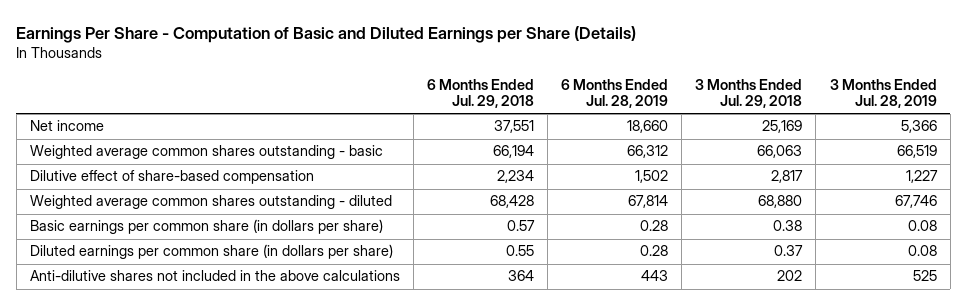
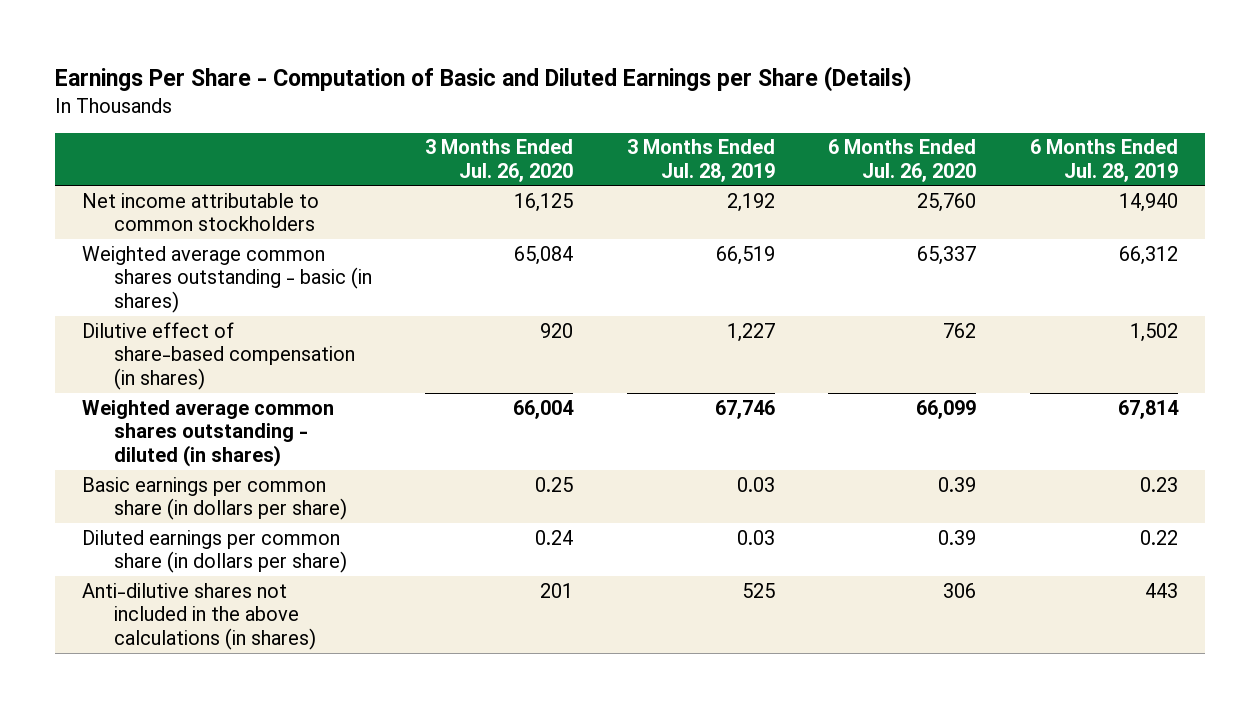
- | 6 Months Ended Jul. 29, 2018 | 6 Months Ended Jul. 28, 2019 | 3 Months Ended Jul. 29, 2018 | 3 Months Ended Jul. 28, 2019
+ | 3 Months Ended Jul. 26, 2020 | 3 Months Ended Jul. 28, 2019 | 6 Months Ended Jul. 26, 2020 | 6 Months Ended Jul. 28, 2019
- Net income | 37,551 | 18,660 | 25,169 | 5,366
- Weighted average common shares outstanding - basic | 66,194 | 66,312 | 66,063 | 66,519
- Dilutive effect of share-based compensation | 2,234 | 1,502 | 2,817 | 1,227
- Weighted average common shares outstanding - diluted | 68,428 | 67,814 | 68,880 | 67,746
- Basic earnings per common share (in dollars per share) | 0.57 | 0.28 | 0.38 | 0.08
- Diluted earnings per common share (in dollars per share) | 0.55 | 0.28 | 0.37 | 0.08
- Anti-dilutive shares not included in the above calculations | 364 | 443 | 202 | 525
+ Net income attributable to common stockholders | 16,125 | 2,192 | 25,760 | 14,940
+ Weighted average common shares outstanding - basic (in shares) | 65,084 | 66,519 | 65,337 | 66,312
+ Dilutive effect of share-based compensation (in shares) | 920 | 1,227 | 762 | 1,502
+ Weighted average common shares outstanding - diluted (in shares) | 66,004 | 67,746 | 66,099 | 67,814
+ Basic earnings per common share (in dollars per share) | 0.25 | 0.03 | 0.39 | 0.23
+ Diluted earnings per common share (in dollars per share) | 0.24 | 0.03 | 0.39 | 0.22
+ Anti-dilutive shares not included in the above calculations (in shares) | 201 | 525 | 306 | 443

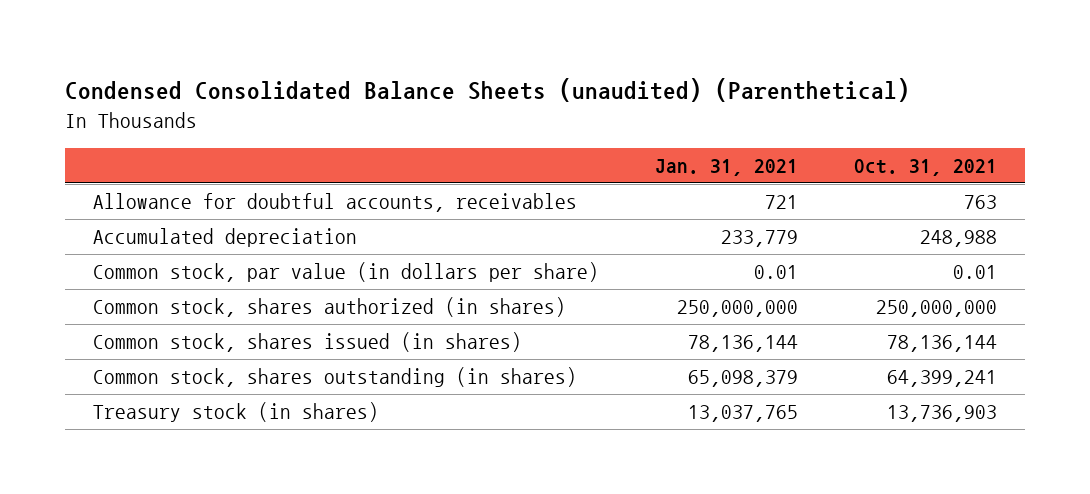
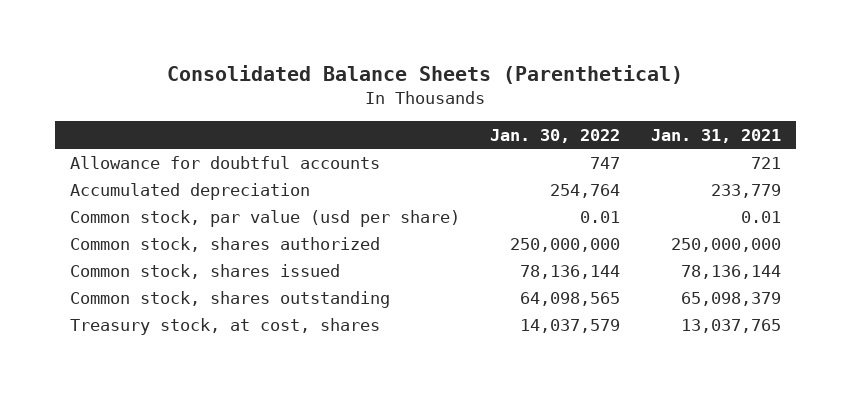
- Condensed Consolidated Balance Sheets (unaudited) (Parenthetical)
+ Consolidated Balance Sheets (Parenthetical)
- | Jan. 31, 2021 | Oct. 31, 2021
+ | Jan. 30, 2022 | Jan. 31, 2021
- Allowance for doubtful accounts, receivables | 721 | 763
+ Allowance for doubtful accounts | 747 | 721
- Common stock, par value (in dollars per share) | 0.01 | 0.01
- Common stock, shares authorized (in shares) | 250,000,000 | 250,000,000
- Common stock, shares issued (in shares) | 78,136,144 | 78,136,144
- Common stock, shares outstanding (in shares) | 65,098,379 | 64,399,241
- Treasury stock (in shares) | 13,037,765 | 13,736,903
+ Common stock, par value (usd per share) | 0.01 | 0.01
+ Common stock, shares authorized | 250,000,000 | 250,000,000
+ Common stock, shares issued | 78,136,144 | 78,136,144
+ Common stock, shares outstanding | 64,098,565 | 65,098,379
+ Treasury stock, at cost, shares | 14,037,579 | 13,037,765

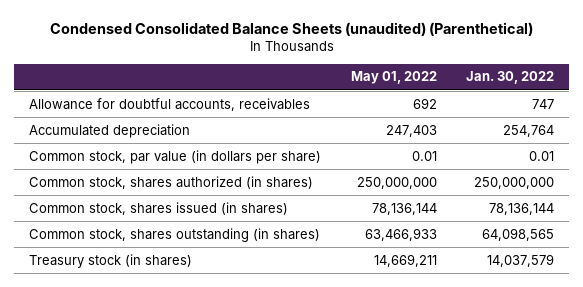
- Consolidated Balance Sheets (Parenthetical)
+ Condensed Consolidated Balance Sheets (unaudited) (Parenthetical)
- | Jan. 30, 2022 | Jan. 31, 2021
+ | May 01, 2022 | Jan. 30, 2022
- Allowance for doubtful accounts | 747 | 721
+ Allowance for doubtful accounts, receivables | 692 | 747
- Common stock, par value (usd per share) | 0.01 | 0.01
- Common stock, shares authorized | 250,000,000 | 250,000,000
- Common stock, shares issued | 78,136,144 | 78,136,144
- Common stock, shares outstanding | 64,098,565 | 65,098,379
- Treasury stock, at cost, shares | 14,037,579 | 13,037,765
+ Common stock, par value (in dollars per share) | 0.01 | 0.01
+ Common stock, shares authorized (in shares) | 250,000,000 | 250,000,000
+ Common stock, shares issued (in shares) | 78,136,144 | 78,136,144
+ Common stock, shares outstanding (in shares) | 63,466,933 | 64,098,565
+ Treasury stock (in shares) | 14,669,211 | 14,037,579

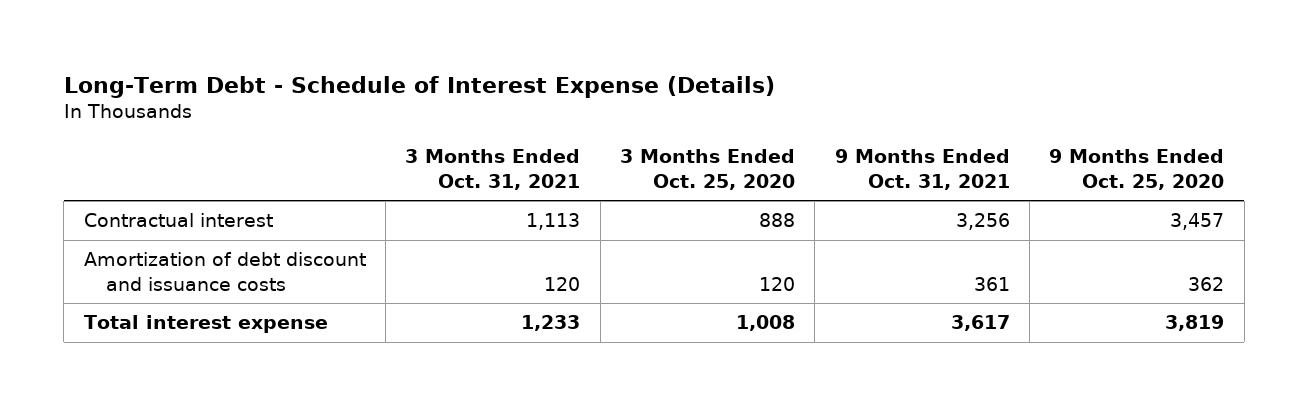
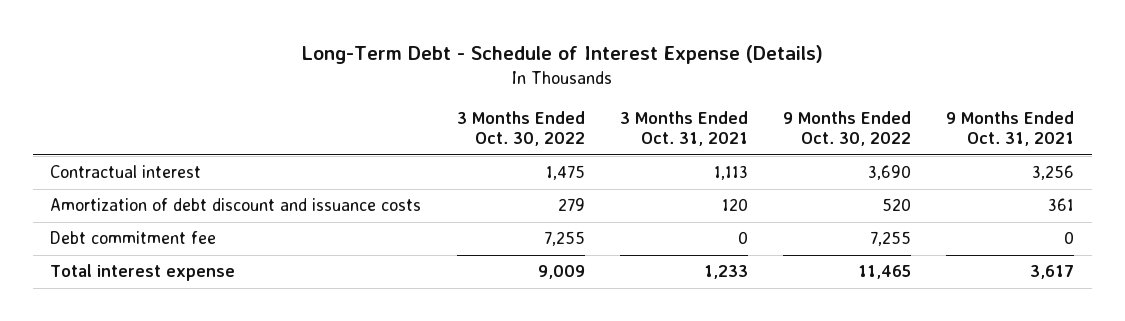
- | 3 Months Ended Oct. 31, 2021 | 3 Months Ended Oct. 25, 2020 | 9 Months Ended Oct. 31, 2021 | 9 Months Ended Oct. 25, 2020
+ | 3 Months Ended Oct. 30, 2022 | 3 Months Ended Oct. 31, 2021 | 9 Months Ended Oct. 30, 2022 | 9 Months Ended Oct. 31, 2021
+ Debt commitment fee | 7,255 | 0 | 7,255 | 0

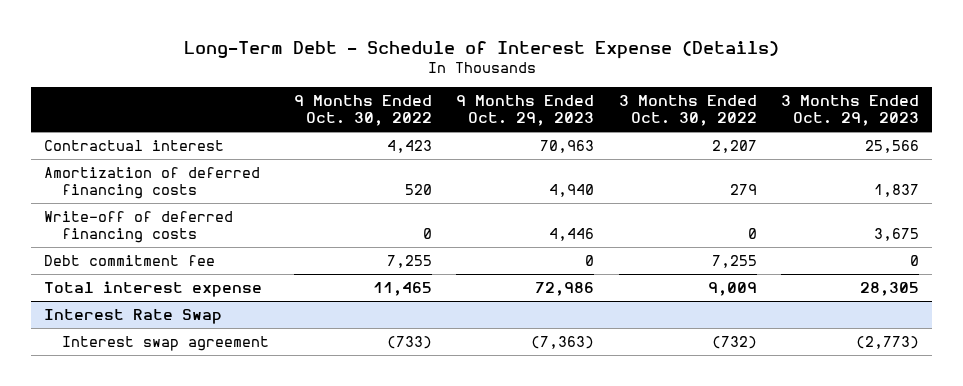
- | 3 Months Ended Oct. 30, 2022 | 3 Months Ended Oct. 31, 2021 | 9 Months Ended Oct. 30, 2022 | 9 Months Ended Oct. 31, 2021
+ | 9 Months Ended Oct. 30, 2022 | 9 Months Ended Oct. 29, 2023 | 3 Months Ended Oct. 30, 2022 | 3 Months Ended Oct. 29, 2023
- Contractual interest | 1,475 | 1,113 | 3,690 | 3,256
- Amortization of debt discount and issuance costs | 279 | 120 | 520 | 361
+ Contractual interest | 4,423 | 70,963 | 2,207 | 25,566
+ Amortization of deferred financing costs | 520 | 4,940 | 279 | 1,837
+ Write-off of deferred financing costs | 0 | 4,446 | 0 | 3,675
+ Interest Rate Swap
+ Interest swap agreement | (733) | (7,363) | (732) | (2,773)

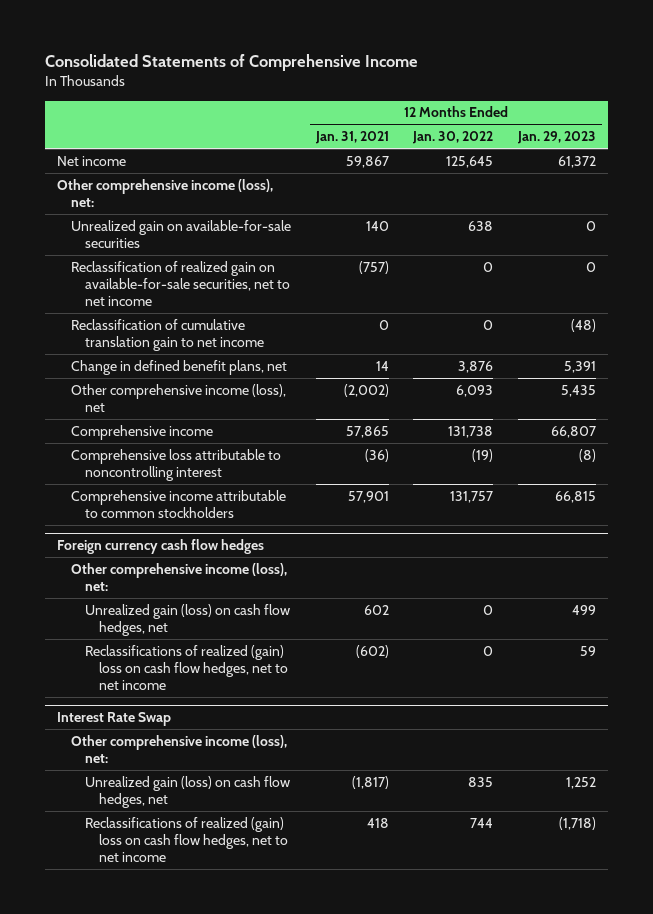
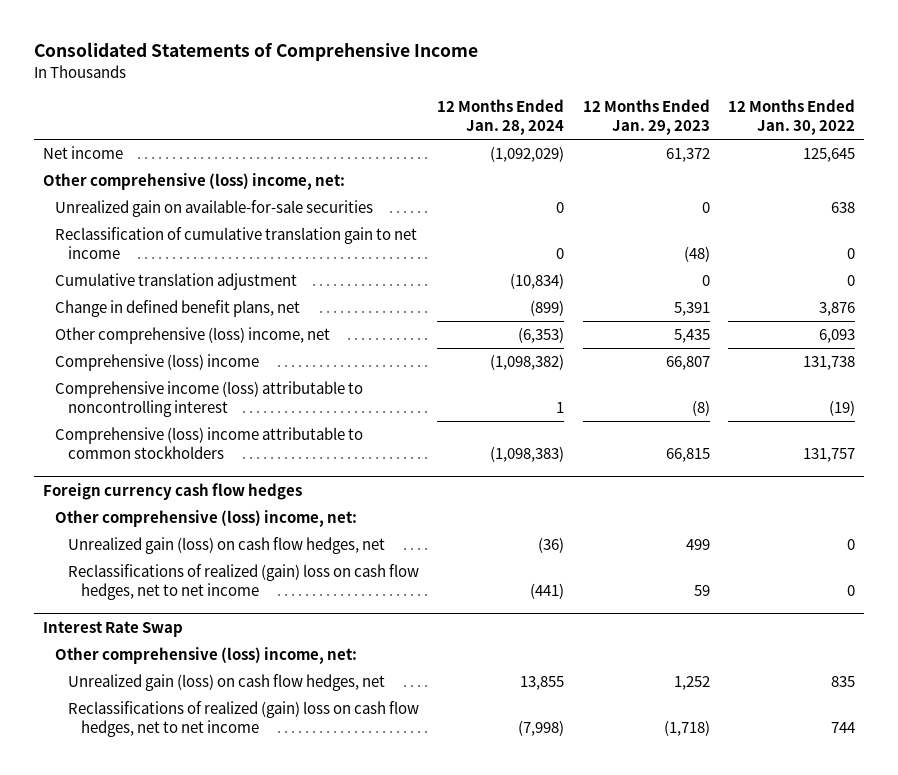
- | 12 Months Ended Jan. 31, 2021 | 12 Months Ended Jan. 30, 2022 | 12 Months Ended Jan. 29, 2023
+ | 12 Months Ended Jan. 28, 2024 | 12 Months Ended Jan. 29, 2023 | 12 Months Ended Jan. 30, 2022
- Other comprehensive income (loss), net:
+ Other comprehensive (loss) income, net:
- Reclassification of realized gain on available-for-sale securities, net to net income | (757) | 0 | 0
+ Cumulative translation adjustment | (10,834) | 0 | 0
- Other comprehensive income (loss), net | (2,002) | 6,093 | 5,435
- Comprehensive income | 57,865 | 131,738 | 66,807
- Comprehensive loss attributable to noncontrolling interest | (36) | (19) | (8)
- Comprehensive income attributable to common stockholders | 57,901 | 131,757 | 66,815
+ Other comprehensive (loss) income, net | (6,353) | 5,435 | 6,093
+ Comprehensive (loss) income | (1,098,382) | 66,807 | 131,738
+ Comprehensive income (loss) attributable to noncontrolling interest | 1 | (8) | (19)
+ Comprehensive (loss) income attributable to common stockholders | (1,098,383) | 66,815 | 131,757
@ Foreign currency cash flow hedges
- Other comprehensive income (loss), net:
+ Other comprehensive (loss) income, net:
@ Interest Rate Swap
- Other comprehensive income (loss), net:
+ Other comprehensive (loss) income, net:

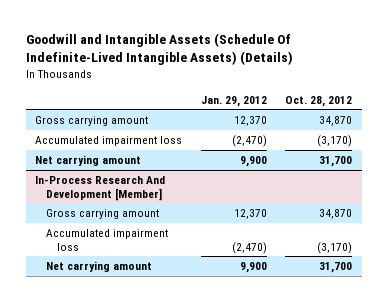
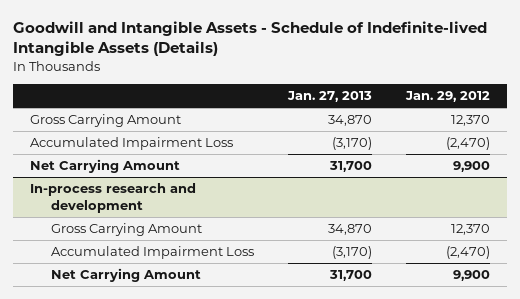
- Goodwill and Intangible Assets (Schedule Of Indefinite-Lived Intangible Assets) (Details)
+ Goodwill and Intangible Assets - Schedule of Indefinite-lived Intangible Assets (Details)
- | Jan. 29, 2012 | Oct. 28, 2012
+ | Jan. 27, 2013 | Jan. 29, 2012
- Gross carrying amount | 12,370 | 34,870
- Accumulated impairment loss | (2,470) | (3,170)
- Net carrying amount | 9,900 | 31,700
- In-Process Research And Development [Member]
- Gross carrying amount | 12,370 | 34,870
- Accumulated impairment loss | (2,470) | (3,170)
- Net carrying amount | 9,900 | 31,700
+ Gross Carrying Amount | 34,870 | 12,370
+ Accumulated Impairment Loss | (3,170) | (2,470)
+ Net Carrying Amount | 31,700 | 9,900
+ In-process research and development
+ Gross Carrying Amount | 34,870 | 12,370
+ Accumulated Impairment Loss | (3,170) | (2,470)
+ Net Carrying Amount | 31,700 | 9,900

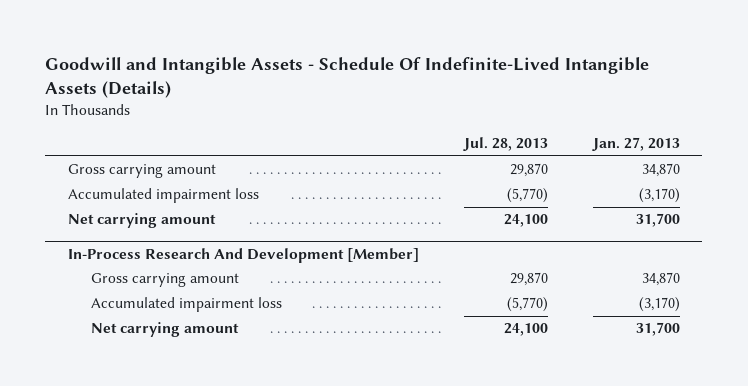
- Goodwill and Intangible Assets - Schedule of Indefinite-lived Intangible Assets (Details)
+ Goodwill and Intangible Assets - Schedule Of Indefinite-Lived Intangible Assets (Details)
- | Jan. 27, 2013 | Jan. 29, 2012
+ | Jul. 28, 2013 | Jan. 27, 2013
- Gross Carrying Amount | 34,870 | 12,370
- Accumulated Impairment Loss | (3,170) | (2,470)
- Net Carrying Amount | 31,700 | 9,900
- In-process research and development
- Gross Carrying Amount | 34,870 | 12,370
- Accumulated Impairment Loss | (3,170) | (2,470)
- Net Carrying Amount | 31,700 | 9,900
+ Gross carrying amount | 29,870 | 34,870
+ Accumulated impairment loss | (5,770) | (3,170)
+ Net carrying amount | 24,100 | 31,700
+ In-Process Research And Development [Member]
+ Gross carrying amount | 29,870 | 34,870
+ Accumulated impairment loss | (5,770) | (3,170)
+ Net carrying amount | 24,100 | 31,700

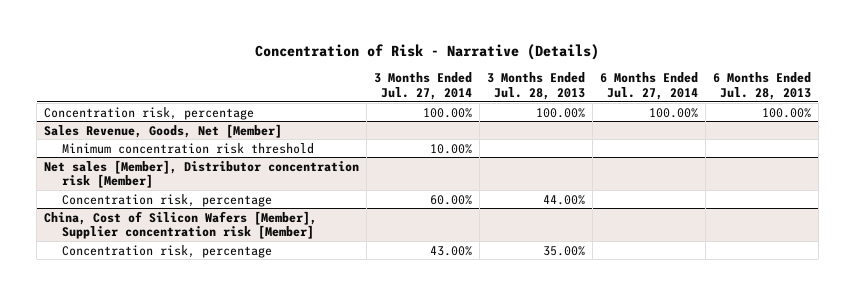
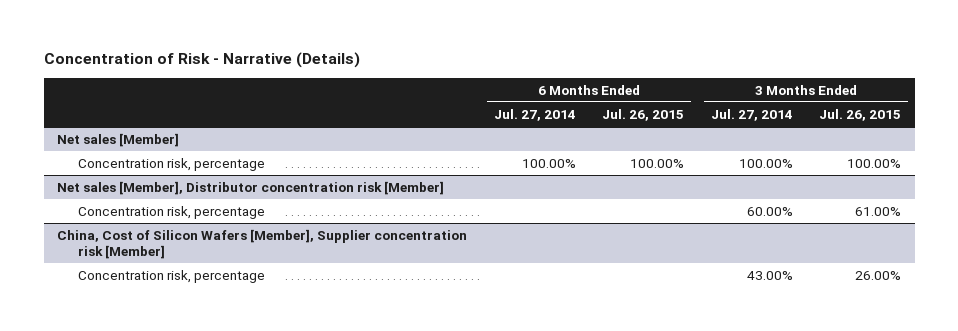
- | 3 Months Ended Jul. 27, 2014 | 3 Months Ended Jul. 28, 2013 | 6 Months Ended Jul. 27, 2014 | 6 Months Ended Jul. 28, 2013
+ | 6 Months Ended Jul. 27, 2014 | 6 Months Ended Jul. 26, 2015 | 3 Months Ended Jul. 27, 2014 | 3 Months Ended Jul. 26, 2015
+ Net sales [Member]
- Sales Revenue, Goods, Net [Member]
- Minimum concentration risk threshold | 10.00% | | |

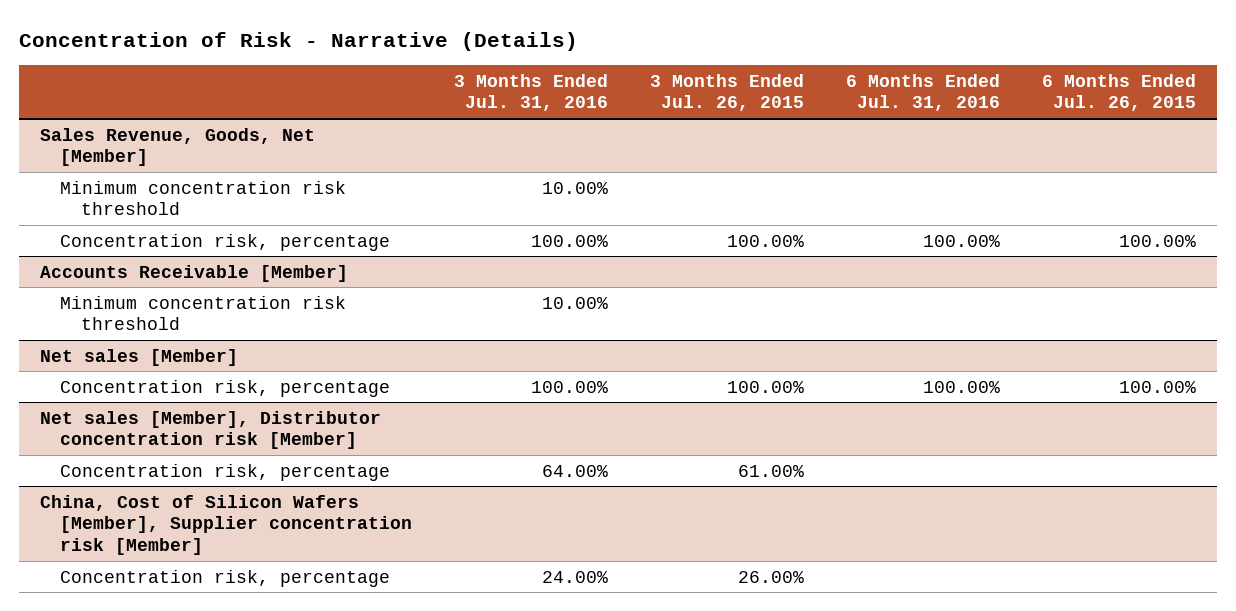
- | 6 Months Ended Jul. 27, 2014 | 6 Months Ended Jul. 26, 2015 | 3 Months Ended Jul. 27, 2014 | 3 Months Ended Jul. 26, 2015
+ | 3 Months Ended Jul. 31, 2016 | 3 Months Ended Jul. 26, 2015 | 6 Months Ended Jul. 31, 2016 | 6 Months Ended Jul. 26, 2015
+ Sales Revenue, Goods, Net [Member]
+ Minimum concentration risk threshold | 10.00% | | |
+ Concentration risk, percentage | 100.00% | 100.00% | 100.00% | 100.00%
+ Accounts Receivable [Member]
+ Minimum concentration risk threshold | 10.00% | | |

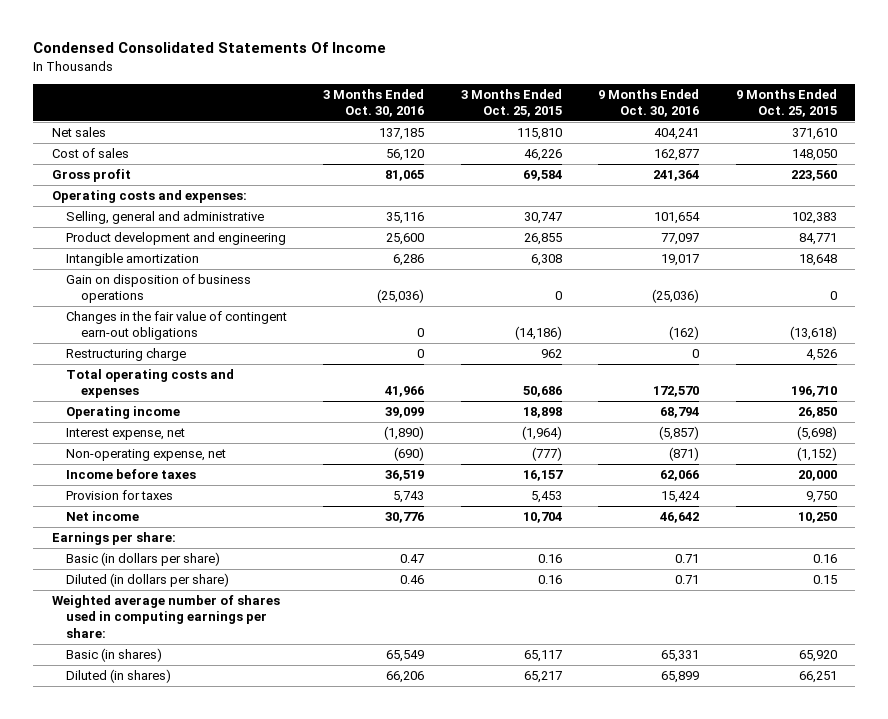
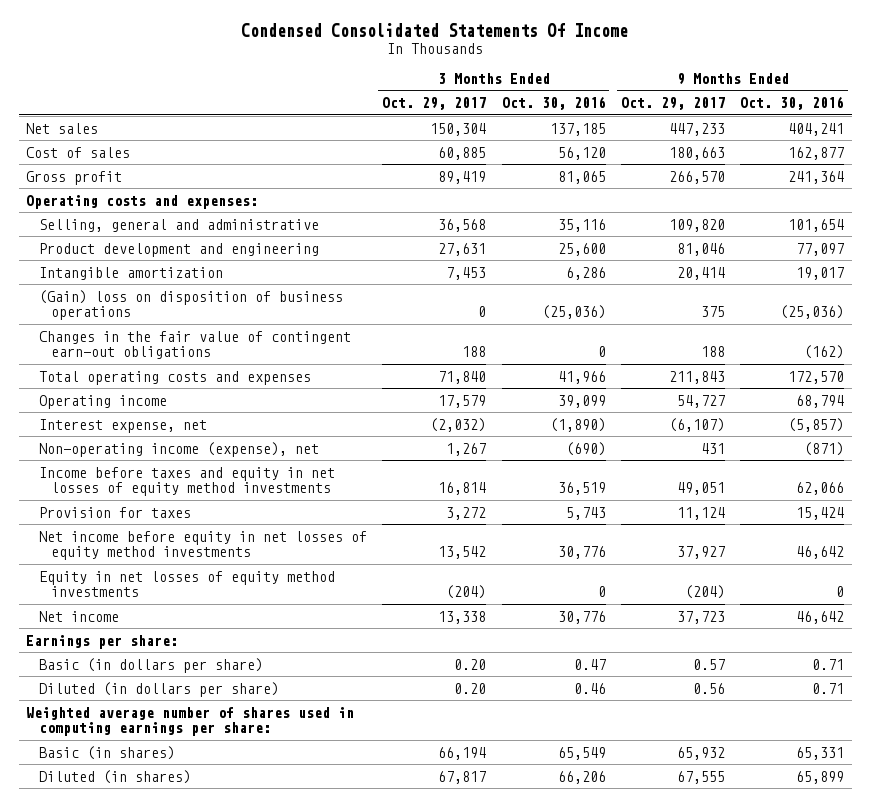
- | 3 Months Ended Oct. 30, 2016 | 3 Months Ended Oct. 25, 2015 | 9 Months Ended Oct. 30, 2016 | 9 Months Ended Oct. 25, 2015
+ | 3 Months Ended Oct. 29, 2017 | 3 Months Ended Oct. 30, 2016 | 9 Months Ended Oct. 29, 2017 | 9 Months Ended Oct. 30, 2016
- Gain on disposition of business operations | (25,036) | 0 | (25,036) | 0
+ (Gain) loss on disposition of business operations | 0 | (25,036) | 375 | (25,036)
- Restructuring charge | 0 | 962 | 0 | 4,526
- Non-operating expense, net | (690) | (777) | (871) | (1,152)
- Income before taxes | 36,519 | 16,157 | 62,066 | 20,000
+ Non-operating income (expense), net | 1,267 | (690) | 431 | (871)
+ Income before taxes and equity in net losses of equity method investments | 16,814 | 36,519 | 49,051 | 62,066
+ Net income before equity in net losses of equity method investments | 13,542 | 30,776 | 37,927 | 46,642
+ Equity in net losses of equity method investments | (204) | 0 | (204) | 0

